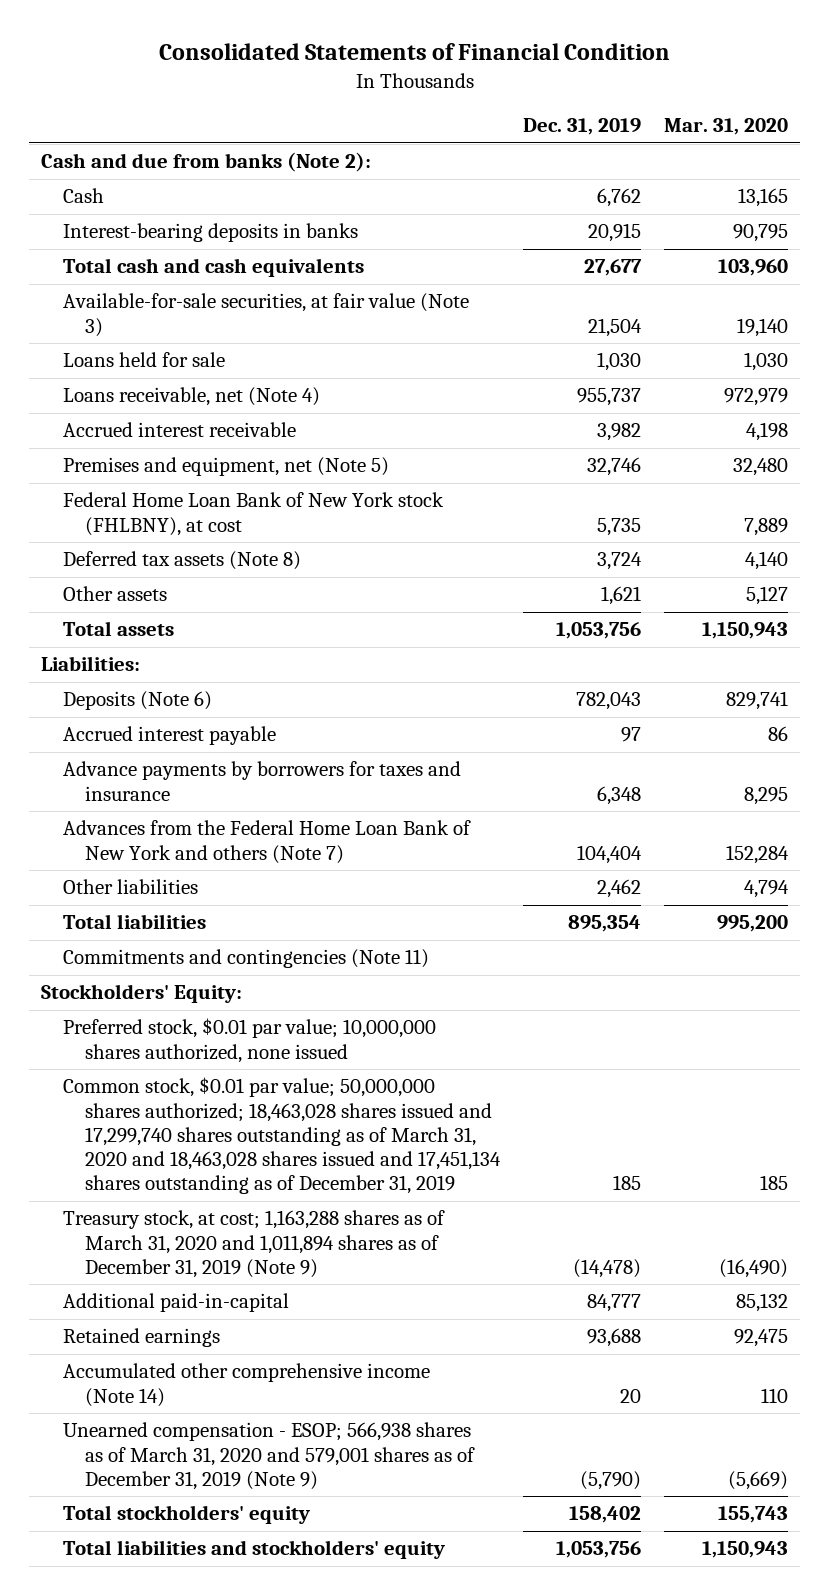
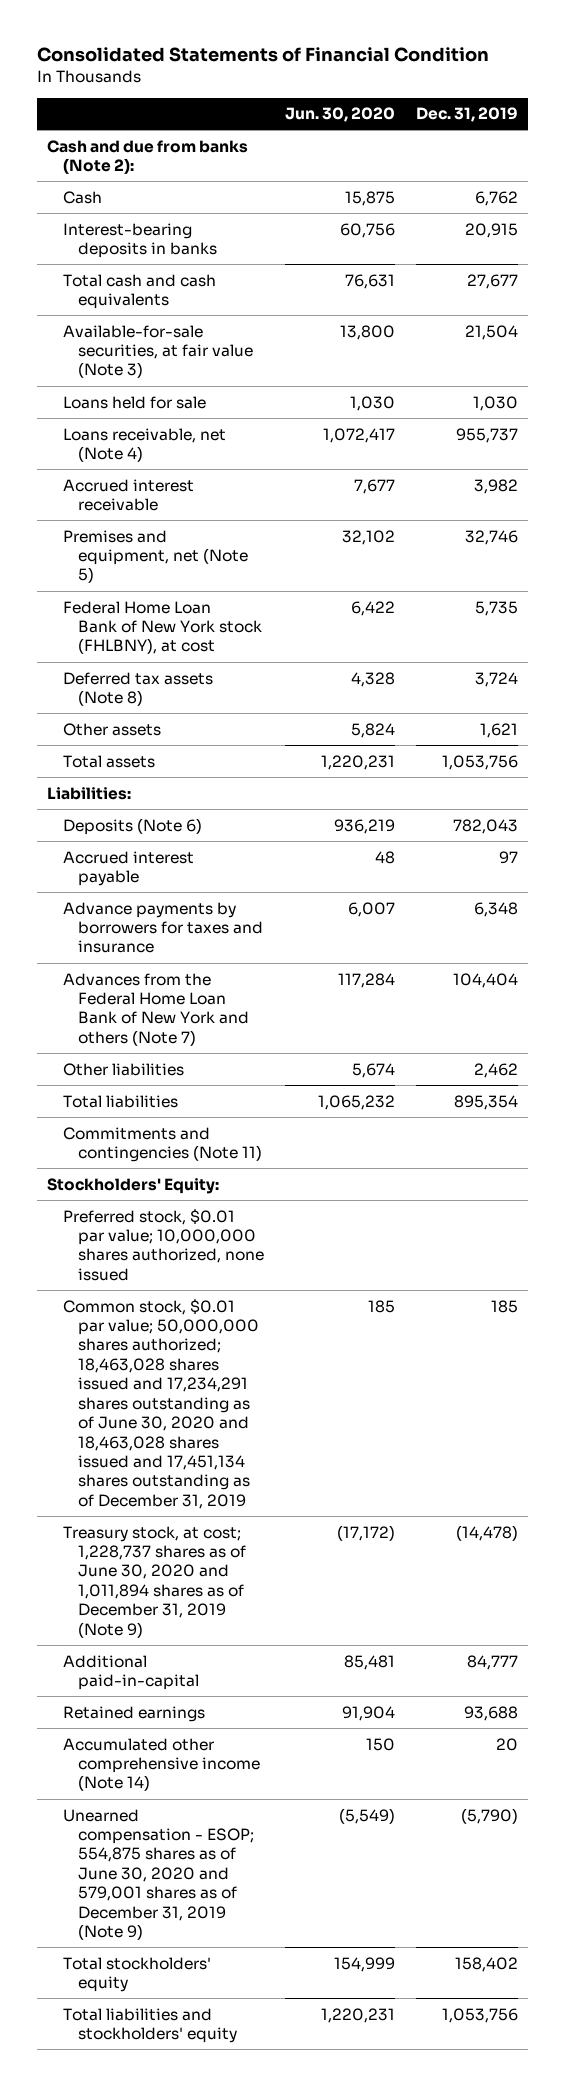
- | Dec. 31, 2019 | Mar. 31, 2020
+ | Jun. 30, 2020 | Dec. 31, 2019
- Common stock, $0.01 par value; 50,000,000 shares authorized; 18,463,028 shares issued and 17,299,740 shares outstanding as of March 31, 2020 and 18,463,028 shares issued and 17,451,134 shares outstanding as of December 31, 2019 | 185 | 185
- Treasury stock, at cost; 1,163,288 shares as of March 31, 2020 and 1,011,894 shares as of December 31, 2019 (Note 9) | (14,478) | (16,490)
+ Common stock, $0.01 par value; 50,000,000 shares authorized; 18,463,028 shares issued and 17,234,291 shares outstanding as of June 30, 2020 and 18,463,028 shares issued and 17,451,134 shares outstanding as of December 31, 2019 | 185 | 185
+ Treasury stock, at cost; 1,228,737 shares as of June 30, 2020 and 1,011,894 shares as of December 31, 2019 (Note 9) | (17,172) | (14,478)
- Unearned compensation - ESOP; 566,938 shares as of March 31, 2020 and 579,001 shares as of December 31, 2019 (Note 9) | (5,790) | (5,669)
+ Unearned compensation - ESOP; 554,875 shares as of June 30, 2020 and 579,001 shares as of December 31, 2019 (Note 9) | (5,549) | (5,790)

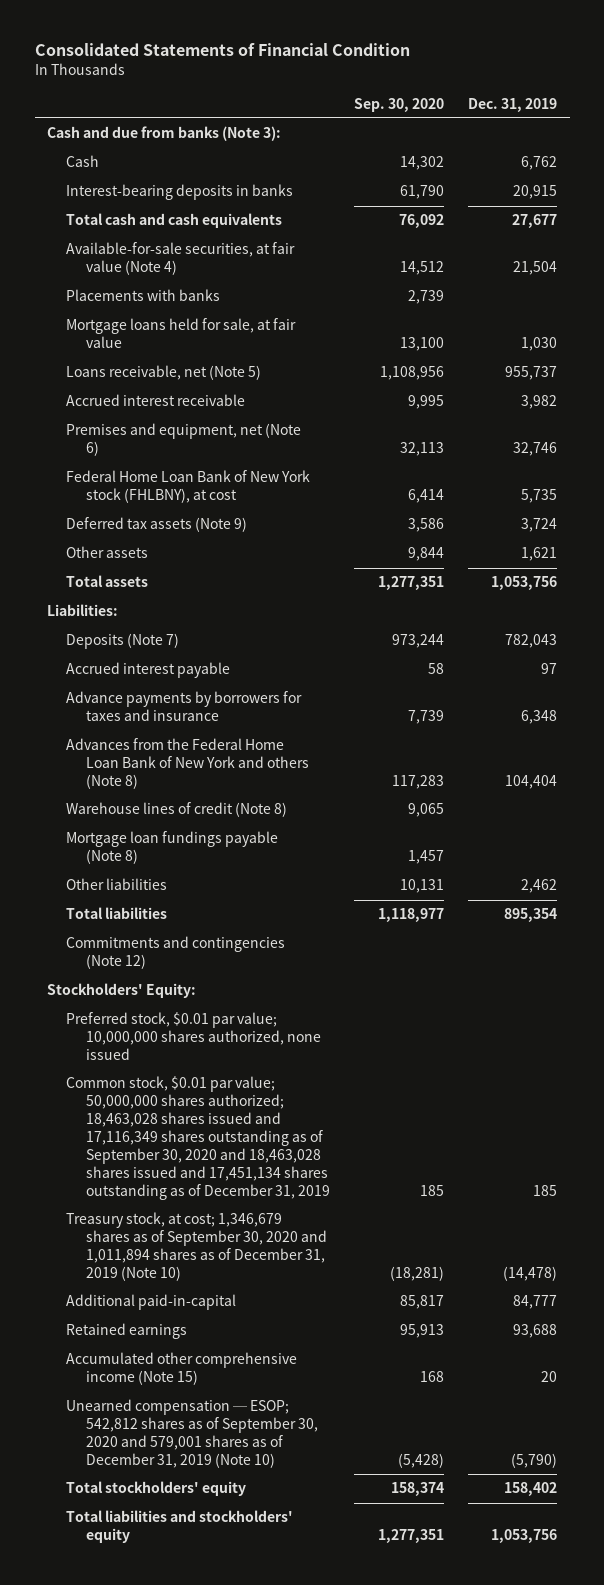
- | Jun. 30, 2020 | Dec. 31, 2019
+ | Sep. 30, 2020 | Dec. 31, 2019
- Cash and due from banks (Note 2):
+ Cash and due from banks (Note 3):
- Available-for-sale securities, at fair value (Note 3) | 13,800 | 21,504
- Loans held for sale | 1,030 | 1,030
- Loans receivable, net (Note 4) | 1,072,417 | 955,737
+ Available-for-sale securities, at fair value (Note 4) | 14,512 | 21,504
+ Placements with banks | 2,739 |
+ Mortgage loans held for sale, at fair value | 13,100 | 1,030
+ Loans receivable, net (Note 5) | 1,108,956 | 955,737
- Premises and equipment, net (Note 5) | 32,102 | 32,746
+ Premises and equipment, net (Note 6) | 32,113 | 32,746
- Deferred tax assets (Note 8) | 4,328 | 3,724
+ Deferred tax assets (Note 9) | 3,586 | 3,724
- Deposits (Note 6) | 936,219 | 782,043
+ Deposits (Note 7) | 973,244 | 782,043
- Advances from the Federal Home Loan Bank of New York and others (Note 7) | 117,284 | 104,404
+ Advances from the Federal Home Loan Bank of New York and others (Note 8) | 117,283 | 104,404
+ Warehouse lines of credit (Note 8) | 9,065 |
+ Mortgage loan fundings payable (Note 8) | 1,457 |
- Commitments and contingencies (Note 11)
+ Commitments and contingencies (Note 12)
- Common stock, $0.01 par value; 50,000,000 shares authorized; 18,463,028 shares issued and 17,234,291 shares outstanding as of June 30, 2020 and 18,463,028 shares issued and 17,451,134 shares outstanding as of December 31, 2019 | 185 | 185
- Treasury stock, at cost; 1,228,737 shares as of June 30, 2020 and 1,011,894 shares as of December 31, 2019 (Note 9) | (17,172) | (14,478)
+ Common stock, $0.01 par value; 50,000,000 shares authorized; 18,463,028 shares issued and 17,116,349 shares outstanding as of September 30, 2020 and 18,463,028 shares issued and 17,451,134 shares outstanding as of December 31, 2019 | 185 | 185
+ Treasury stock, at cost; 1,346,679 shares as of September 30, 2020 and 1,011,894 shares as of December 31, 2019 (Note 10) | (18,281) | (14,478)
- Accumulated other comprehensive income (Note 14) | 150 | 20
- Unearned compensation - ESOP; 554,875 shares as of June 30, 2020 and 579,001 shares as of December 31, 2019 (Note 9) | (5,549) | (5,790)
+ Accumulated other comprehensive income (Note 15) | 168 | 20
+ Unearned compensation ─ ESOP; 542,812 shares as of September 30, 2020 and 579,001 shares as of December 31, 2019 (Note 10) | (5,428) | (5,790)

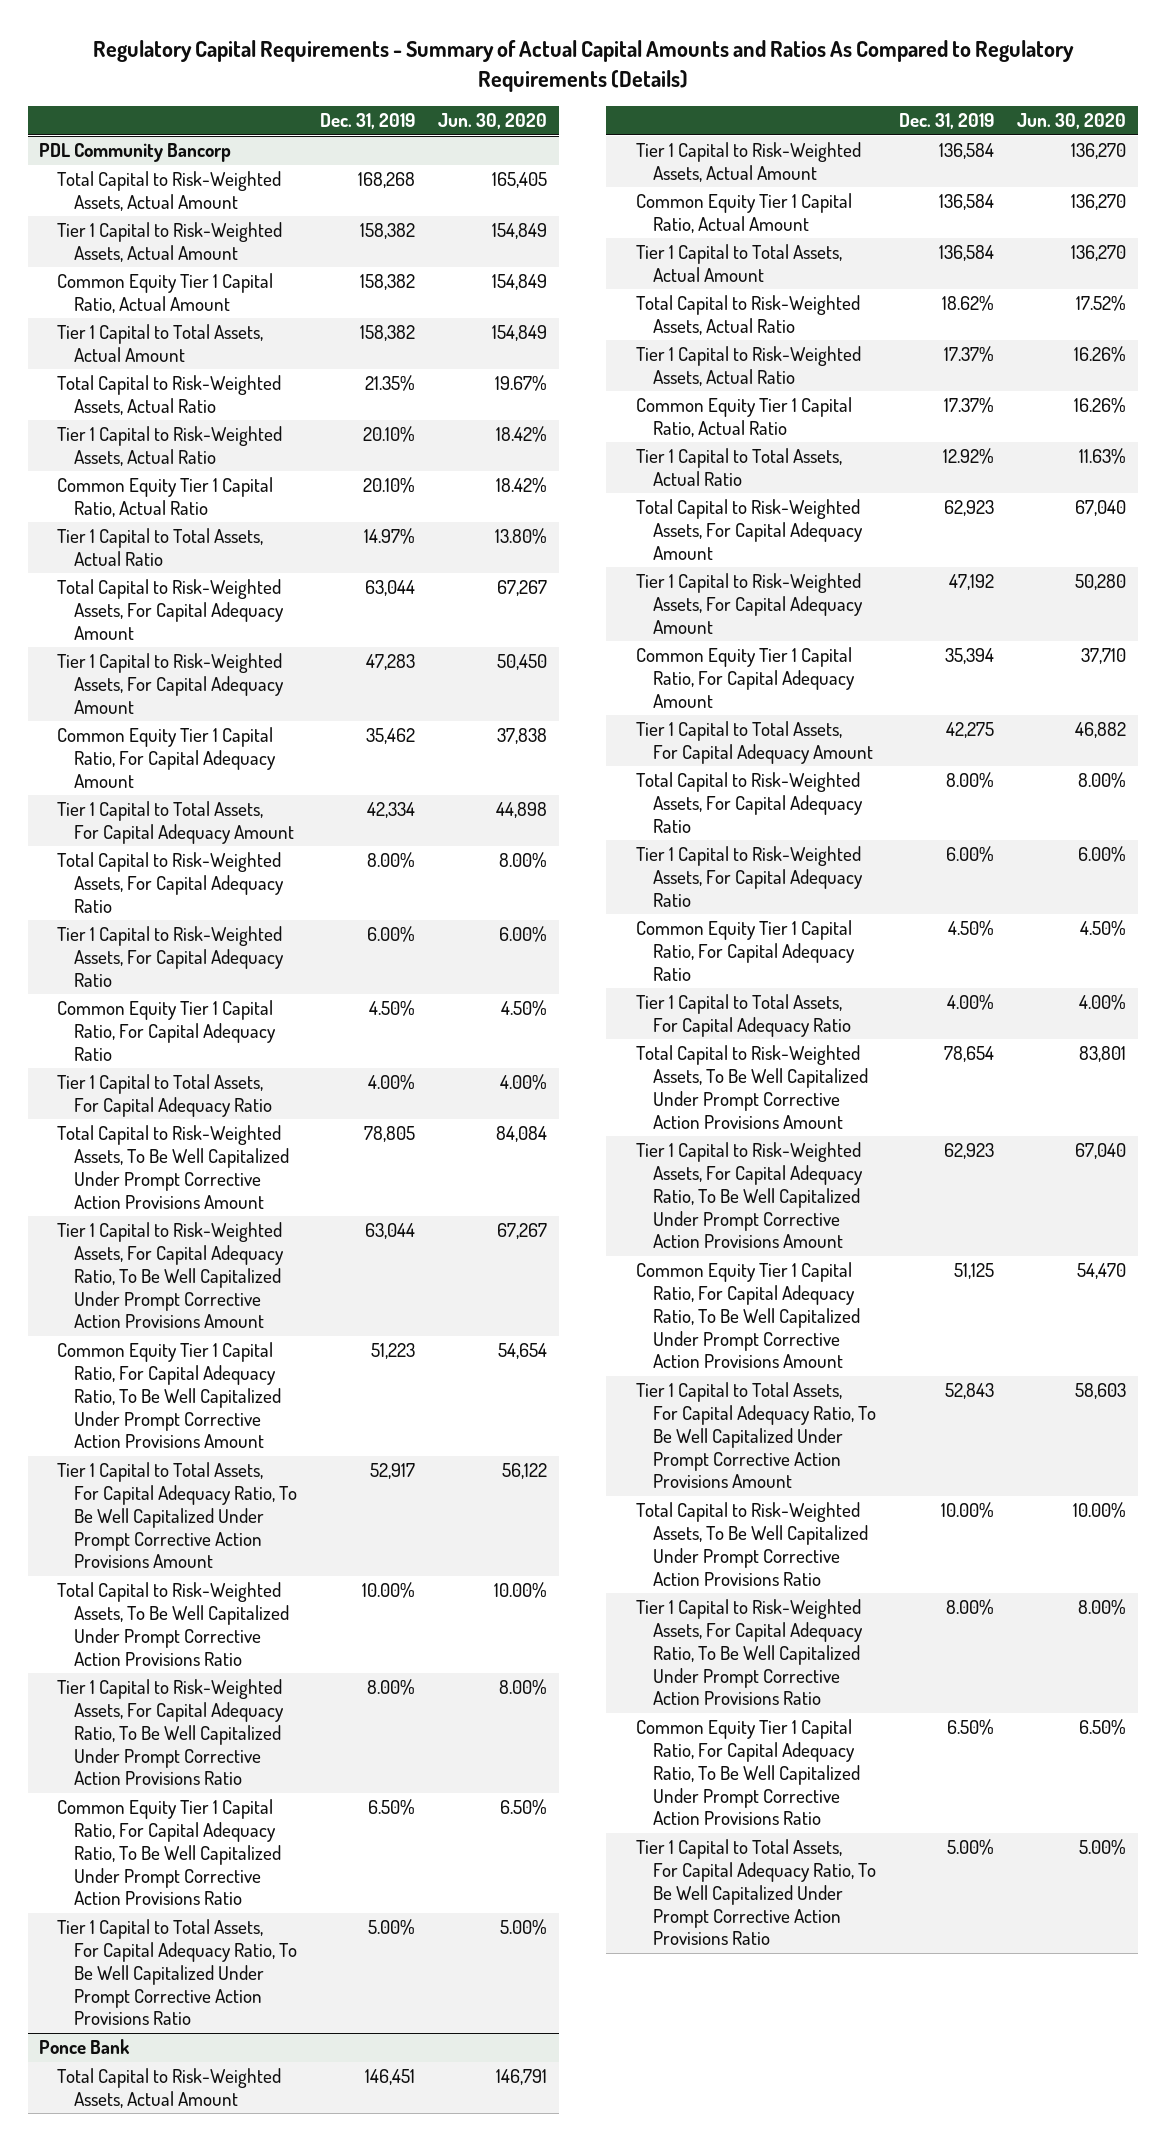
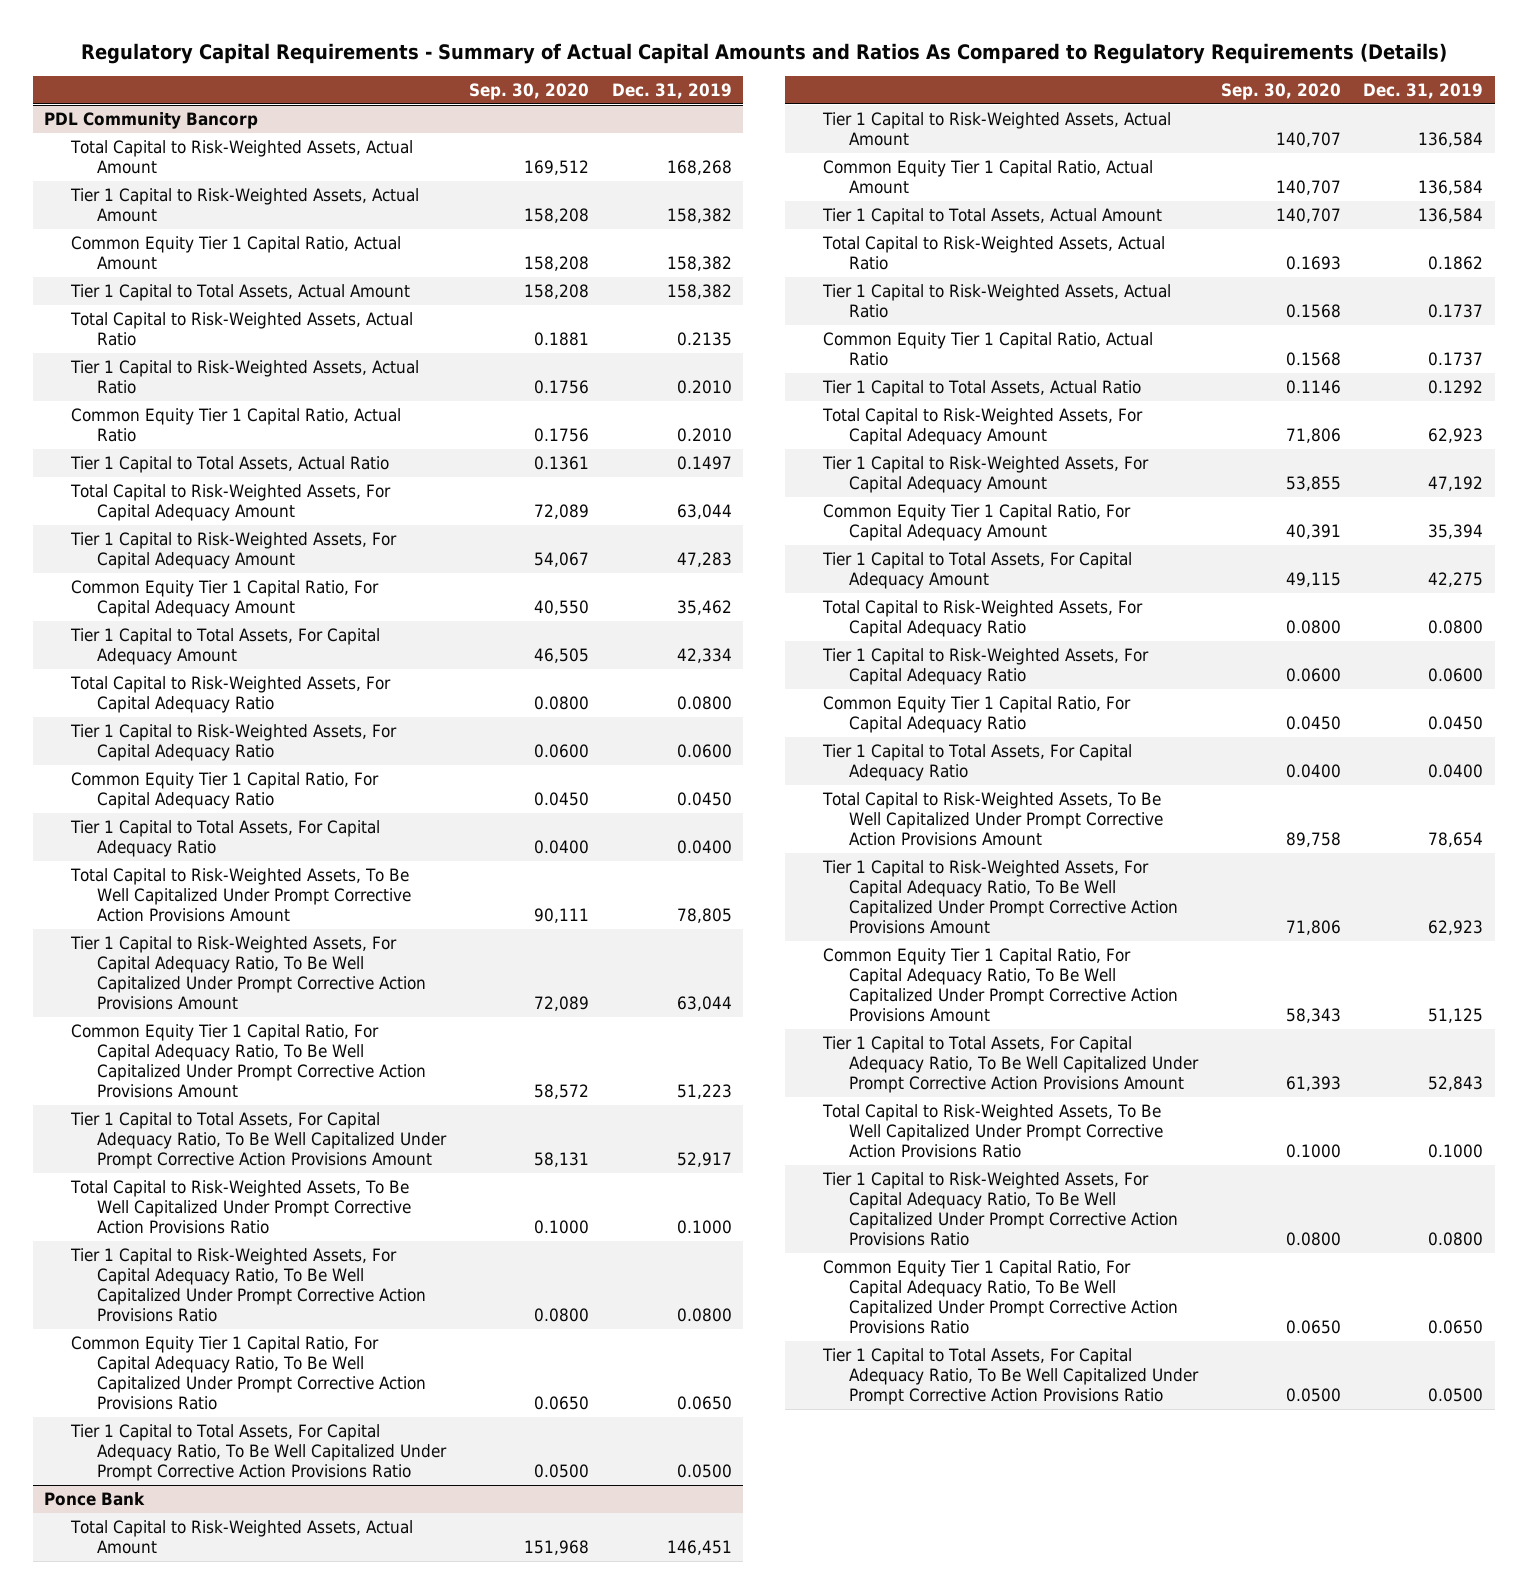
- | Dec. 31, 2019 | Jun. 30, 2020
+ | Sep. 30, 2020 | Dec. 31, 2019
@ PDL Community Bancorp
- Total Capital to Risk-Weighted Assets, Actual Ratio | 21.35% | 19.67%
- Tier 1 Capital to Risk-Weighted Assets, Actual Ratio | 20.10% | 18.42%
- Common Equity Tier 1 Capital Ratio, Actual Ratio | 20.10% | 18.42%
- Tier 1 Capital to Total Assets, Actual Ratio | 14.97% | 13.80%
+ Total Capital to Risk-Weighted Assets, Actual Ratio | 0.1881 | 0.2135
+ Tier 1 Capital to Risk-Weighted Assets, Actual Ratio | 0.1756 | 0.2010
+ Common Equity Tier 1 Capital Ratio, Actual Ratio | 0.1756 | 0.2010
+ Tier 1 Capital to Total Assets, Actual Ratio | 0.1361 | 0.1497
- Total Capital to Risk-Weighted Assets, For Capital Adequacy Ratio | 8.00% | 8.00%
- Tier 1 Capital to Risk-Weighted Assets, For Capital Adequacy Ratio | 6.00% | 6.00%
- Common Equity Tier 1 Capital Ratio, For Capital Adequacy Ratio | 4.50% | 4.50%
- Tier 1 Capital to Total Assets, For Capital Adequacy Ratio | 4.00% | 4.00%
+ Total Capital to Risk-Weighted Assets, For Capital Adequacy Ratio | 0.0800 | 0.0800
+ Tier 1 Capital to Risk-Weighted Assets, For Capital Adequacy Ratio | 0.0600 | 0.0600
+ Common Equity Tier 1 Capital Ratio, For Capital Adequacy Ratio | 0.0450 | 0.0450
+ Tier 1 Capital to Total Assets, For Capital Adequacy Ratio | 0.0400 | 0.0400
- Total Capital to Risk-Weighted Assets, To Be Well Capitalized Under Prompt Corrective Action Provisions Ratio | 10.00% | 10.00%
- Tier 1 Capital to Risk-Weighted Assets, For Capital Adequacy Ratio, To Be Well Capitalized Under Prompt Corrective Action Provisions Ratio | 8.00% | 8.00%
- Common Equity Tier 1 Capital Ratio, For Capital Adequacy Ratio, To Be Well Capitalized Under Prompt Corrective Action Provisions Ratio | 6.50% | 6.50%
- Tier 1 Capital to Total Assets, For Capital Adequacy Ratio, To Be Well Capitalized Under Prompt Corrective Action Provisions Ratio | 5.00% | 5.00%
+ Total Capital to Risk-Weighted Assets, To Be Well Capitalized Under Prompt Corrective Action Provisions Ratio | 0.1000 | 0.1000
+ Tier 1 Capital to Risk-Weighted Assets, For Capital Adequacy Ratio, To Be Well Capitalized Under Prompt Corrective Action Provisions Ratio | 0.0800 | 0.0800
+ Common Equity Tier 1 Capital Ratio, For Capital Adequacy Ratio, To Be Well Capitalized Under Prompt Corrective Action Provisions Ratio | 0.0650 | 0.0650
+ Tier 1 Capital to Total Assets, For Capital Adequacy Ratio, To Be Well Capitalized Under Prompt Corrective Action Provisions Ratio | 0.0500 | 0.0500
@ Ponce Bank
- Total Capital to Risk-Weighted Assets, Actual Ratio | 18.62% | 17.52%
- Tier 1 Capital to Risk-Weighted Assets, Actual Ratio | 17.37% | 16.26%
- Common Equity Tier 1 Capital Ratio, Actual Ratio | 17.37% | 16.26%
- Tier 1 Capital to Total Assets, Actual Ratio | 12.92% | 11.63%
+ Total Capital to Risk-Weighted Assets, Actual Ratio | 0.1693 | 0.1862
+ Tier 1 Capital to Risk-Weighted Assets, Actual Ratio | 0.1568 | 0.1737
+ Common Equity Tier 1 Capital Ratio, Actual Ratio | 0.1568 | 0.1737
+ Tier 1 Capital to Total Assets, Actual Ratio | 0.1146 | 0.1292
- Total Capital to Risk-Weighted Assets, For Capital Adequacy Ratio | 8.00% | 8.00%
- Tier 1 Capital to Risk-Weighted Assets, For Capital Adequacy Ratio | 6.00% | 6.00%
- Common Equity Tier 1 Capital Ratio, For Capital Adequacy Ratio | 4.50% | 4.50%
- Tier 1 Capital to Total Assets, For Capital Adequacy Ratio | 4.00% | 4.00%
+ Total Capital to Risk-Weighted Assets, For Capital Adequacy Ratio | 0.0800 | 0.0800
+ Tier 1 Capital to Risk-Weighted Assets, For Capital Adequacy Ratio | 0.0600 | 0.0600
+ Common Equity Tier 1 Capital Ratio, For Capital Adequacy Ratio | 0.0450 | 0.0450
+ Tier 1 Capital to Total Assets, For Capital Adequacy Ratio | 0.0400 | 0.0400
- Total Capital to Risk-Weighted Assets, To Be Well Capitalized Under Prompt Corrective Action Provisions Ratio | 10.00% | 10.00%
- Tier 1 Capital to Risk-Weighted Assets, For Capital Adequacy Ratio, To Be Well Capitalized Under Prompt Corrective Action Provisions Ratio | 8.00% | 8.00%
- Common Equity Tier 1 Capital Ratio, For Capital Adequacy Ratio, To Be Well Capitalized Under Prompt Corrective Action Provisions Ratio | 6.50% | 6.50%
- Tier 1 Capital to Total Assets, For Capital Adequacy Ratio, To Be Well Capitalized Under Prompt Corrective Action Provisions Ratio | 5.00% | 5.00%
+ Total Capital to Risk-Weighted Assets, To Be Well Capitalized Under Prompt Corrective Action Provisions Ratio | 0.1000 | 0.1000
+ Tier 1 Capital to Risk-Weighted Assets, For Capital Adequacy Ratio, To Be Well Capitalized Under Prompt Corrective Action Provisions Ratio | 0.0800 | 0.0800
+ Common Equity Tier 1 Capital Ratio, For Capital Adequacy Ratio, To Be Well Capitalized Under Prompt Corrective Action Provisions Ratio | 0.0650 | 0.0650
+ Tier 1 Capital to Total Assets, For Capital Adequacy Ratio, To Be Well Capitalized Under Prompt Corrective Action Provisions Ratio | 0.0500 | 0.0500

